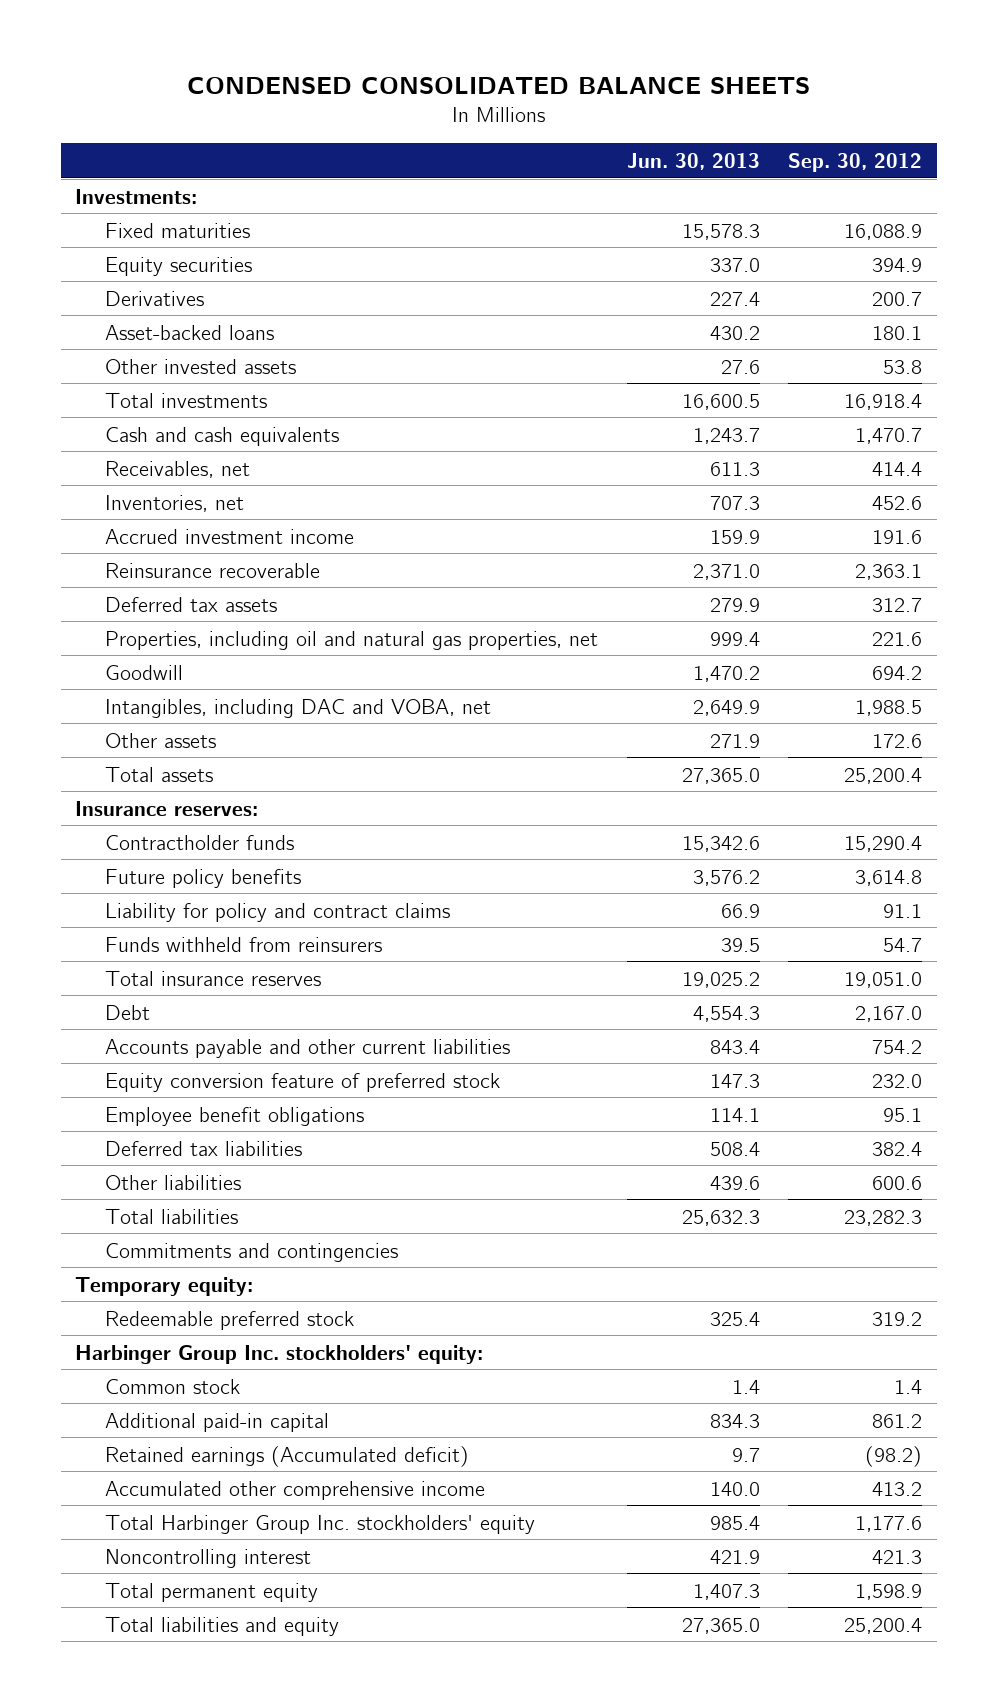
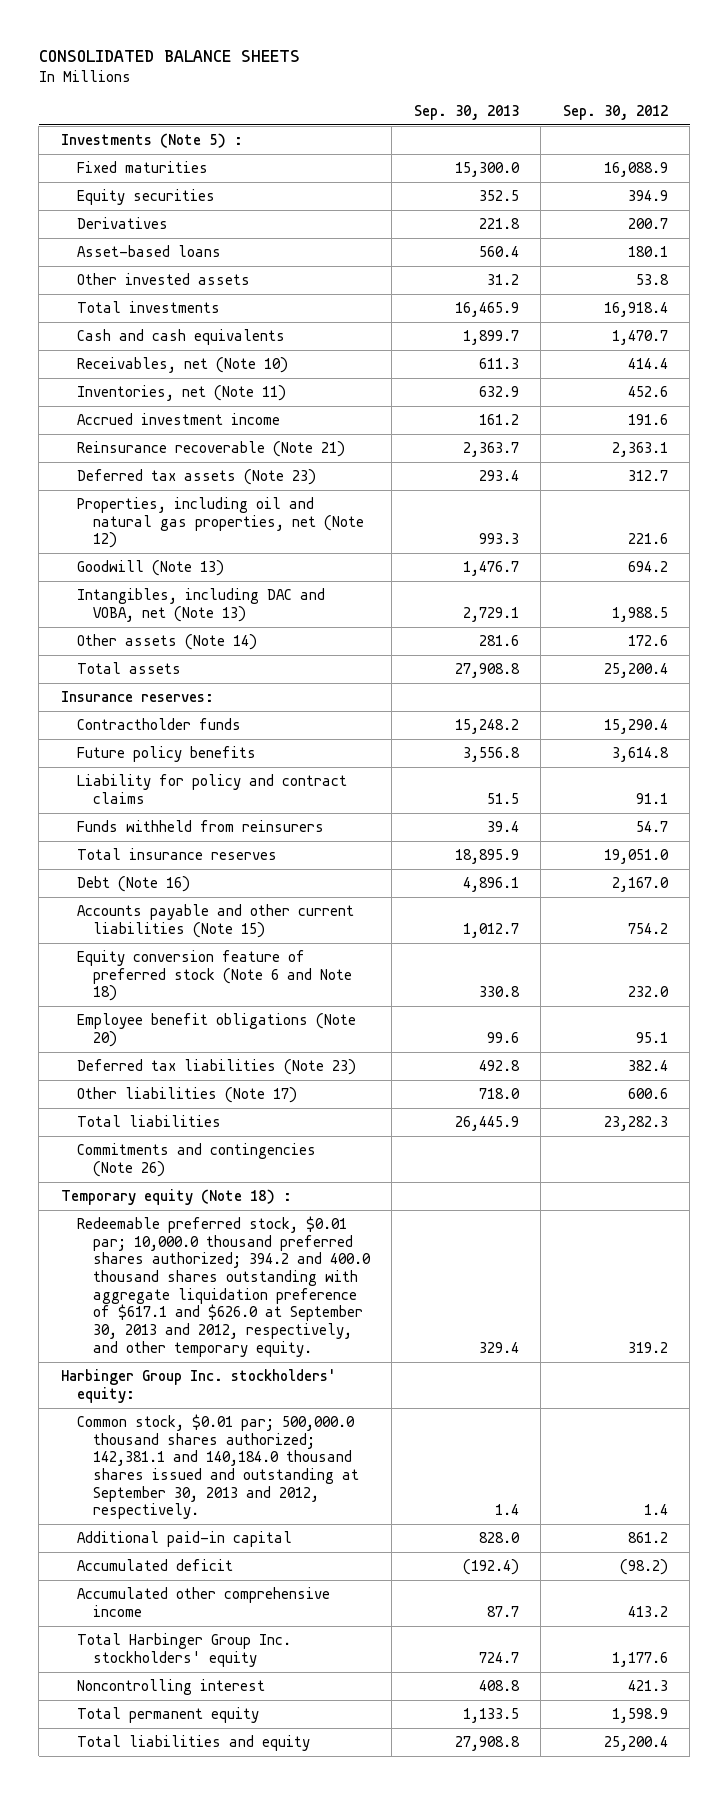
- CONDENSED CONSOLIDATED BALANCE SHEETS
+ CONSOLIDATED BALANCE SHEETS
- | Jun. 30, 2013 | Sep. 30, 2012
+ | Sep. 30, 2013 | Sep. 30, 2012
- Investments:
+ Investments (Note 5) :
- Asset-backed loans | 430.2 | 180.1
+ Asset-based loans | 560.4 | 180.1
- Receivables, net | 611.3 | 414.4
- Inventories, net | 707.3 | 452.6
+ Receivables, net (Note 10) | 611.3 | 414.4
+ Inventories, net (Note 11) | 632.9 | 452.6
- Reinsurance recoverable | 2,371.0 | 2,363.1
- Deferred tax assets | 279.9 | 312.7
- Properties, including oil and natural gas properties, net | 999.4 | 221.6
- Goodwill | 1,470.2 | 694.2
- Intangibles, including DAC and VOBA, net | 2,649.9 | 1,988.5
- Other assets | 271.9 | 172.6
+ Reinsurance recoverable (Note 21) | 2,363.7 | 2,363.1
+ Deferred tax assets (Note 23) | 293.4 | 312.7
+ Properties, including oil and natural gas properties, net (Note 12) | 993.3 | 221.6
+ Goodwill (Note 13) | 1,476.7 | 694.2
+ Intangibles, including DAC and VOBA, net (Note 13) | 2,729.1 | 1,988.5
+ Other assets (Note 14) | 281.6 | 172.6
- Debt | 4,554.3 | 2,167.0
- Accounts payable and other current liabilities | 843.4 | 754.2
- Equity conversion feature of preferred stock | 147.3 | 232.0
- Employee benefit obligations | 114.1 | 95.1
- Deferred tax liabilities | 508.4 | 382.4
- Other liabilities | 439.6 | 600.6
+ Debt (Note 16) | 4,896.1 | 2,167.0
+ Accounts payable and other current liabilities (Note 15) | 1,012.7 | 754.2
+ Equity conversion feature of preferred stock (Note 6 and Note 18) | 330.8 | 232.0
+ Employee benefit obligations (Note 20) | 99.6 | 95.1
+ Deferred tax liabilities (Note 23) | 492.8 | 382.4
+ Other liabilities (Note 17) | 718.0 | 600.6
- Commitments and contingencies
- Temporary equity:
- Redeemable preferred stock | 325.4 | 319.2
+ Commitments and contingencies (Note 26)
+ Temporary equity (Note 18) :
+ Redeemable preferred stock, $0.01 par; 10,000.0 thousand preferred shares authorized; 394.2 and 400.0 thousand shares outstanding with aggregate liquidation preference of $617.1 and $626.0 at September 30, 2013 and 2012, respectively, and other temporary equity. | 329.4 | 319.2
- Common stock | 1.4 | 1.4
+ Common stock, $0.01 par; 500,000.0 thousand shares authorized; 142,381.1 and 140,184.0 thousand shares issued and outstanding at September 30, 2013 and 2012, respectively. | 1.4 | 1.4
- Retained earnings (Accumulated deficit) | 9.7 | (98.2)
+ Accumulated deficit | (192.4) | (98.2)

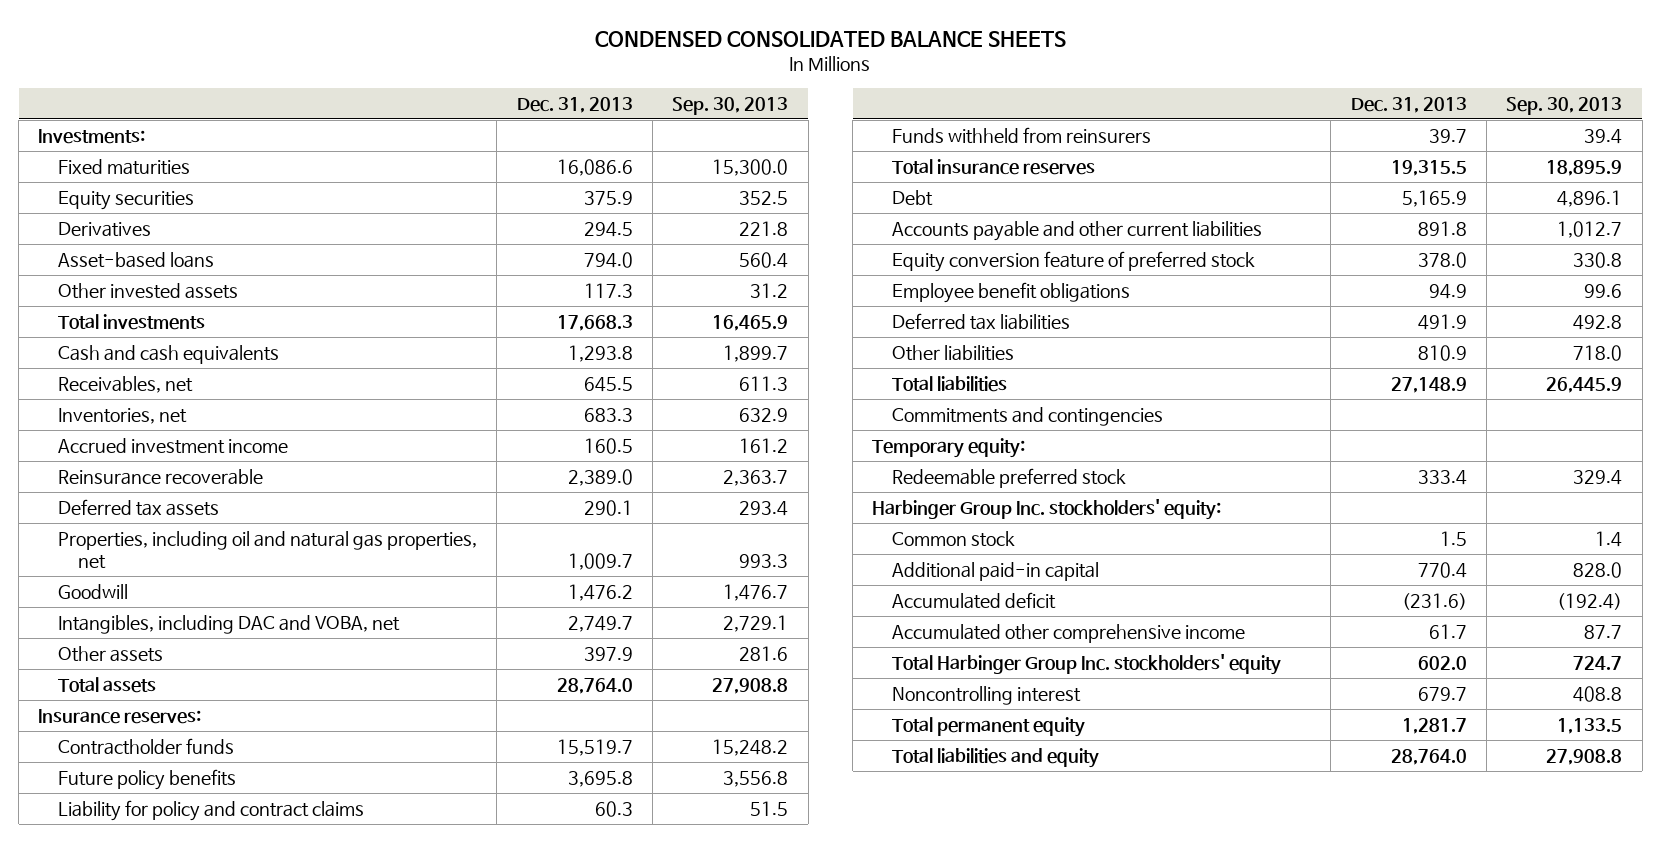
- CONSOLIDATED BALANCE SHEETS
+ CONDENSED CONSOLIDATED BALANCE SHEETS
- | Sep. 30, 2013 | Sep. 30, 2012
+ | Dec. 31, 2013 | Sep. 30, 2013
- Investments (Note 5) :
+ Investments:
- Receivables, net (Note 10) | 611.3 | 414.4
- Inventories, net (Note 11) | 632.9 | 452.6
+ Receivables, net | 645.5 | 611.3
+ Inventories, net | 683.3 | 632.9
- Reinsurance recoverable (Note 21) | 2,363.7 | 2,363.1
- Deferred tax assets (Note 23) | 293.4 | 312.7
- Properties, including oil and natural gas properties, net (Note 12) | 993.3 | 221.6
- Goodwill (Note 13) | 1,476.7 | 694.2
- Intangibles, including DAC and VOBA, net (Note 13) | 2,729.1 | 1,988.5
- Other assets (Note 14) | 281.6 | 172.6
+ Reinsurance recoverable | 2,389.0 | 2,363.7
+ Deferred tax assets | 290.1 | 293.4
+ Properties, including oil and natural gas properties, net | 1,009.7 | 993.3
+ Goodwill | 1,476.2 | 1,476.7
+ Intangibles, including DAC and VOBA, net | 2,749.7 | 2,729.1
+ Other assets | 397.9 | 281.6
- Debt (Note 16) | 4,896.1 | 2,167.0
- Accounts payable and other current liabilities (Note 15) | 1,012.7 | 754.2
- Equity conversion feature of preferred stock (Note 6 and Note 18) | 330.8 | 232.0
- Employee benefit obligations (Note 20) | 99.6 | 95.1
- Deferred tax liabilities (Note 23) | 492.8 | 382.4
- Other liabilities (Note 17) | 718.0 | 600.6
+ Debt | 5,165.9 | 4,896.1
+ Accounts payable and other current liabilities | 891.8 | 1,012.7
+ Equity conversion feature of preferred stock | 378.0 | 330.8
+ Employee benefit obligations | 94.9 | 99.6
+ Deferred tax liabilities | 491.9 | 492.8
+ Other liabilities | 810.9 | 718.0
- Commitments and contingencies (Note 26)
- Temporary equity (Note 18) :
- Redeemable preferred stock, $0.01 par; 10,000.0 thousand preferred shares authorized; 394.2 and 400.0 thousand shares outstanding with aggregate liquidation preference of $617.1 and $626.0 at September 30, 2013 and 2012, respectively, and other temporary equity. | 329.4 | 319.2
+ Commitments and contingencies
+ Temporary equity:
+ Redeemable preferred stock | 333.4 | 329.4
- Common stock, $0.01 par; 500,000.0 thousand shares authorized; 142,381.1 and 140,184.0 thousand shares issued and outstanding at September 30, 2013 and 2012, respectively. | 1.4 | 1.4
+ Common stock | 1.5 | 1.4

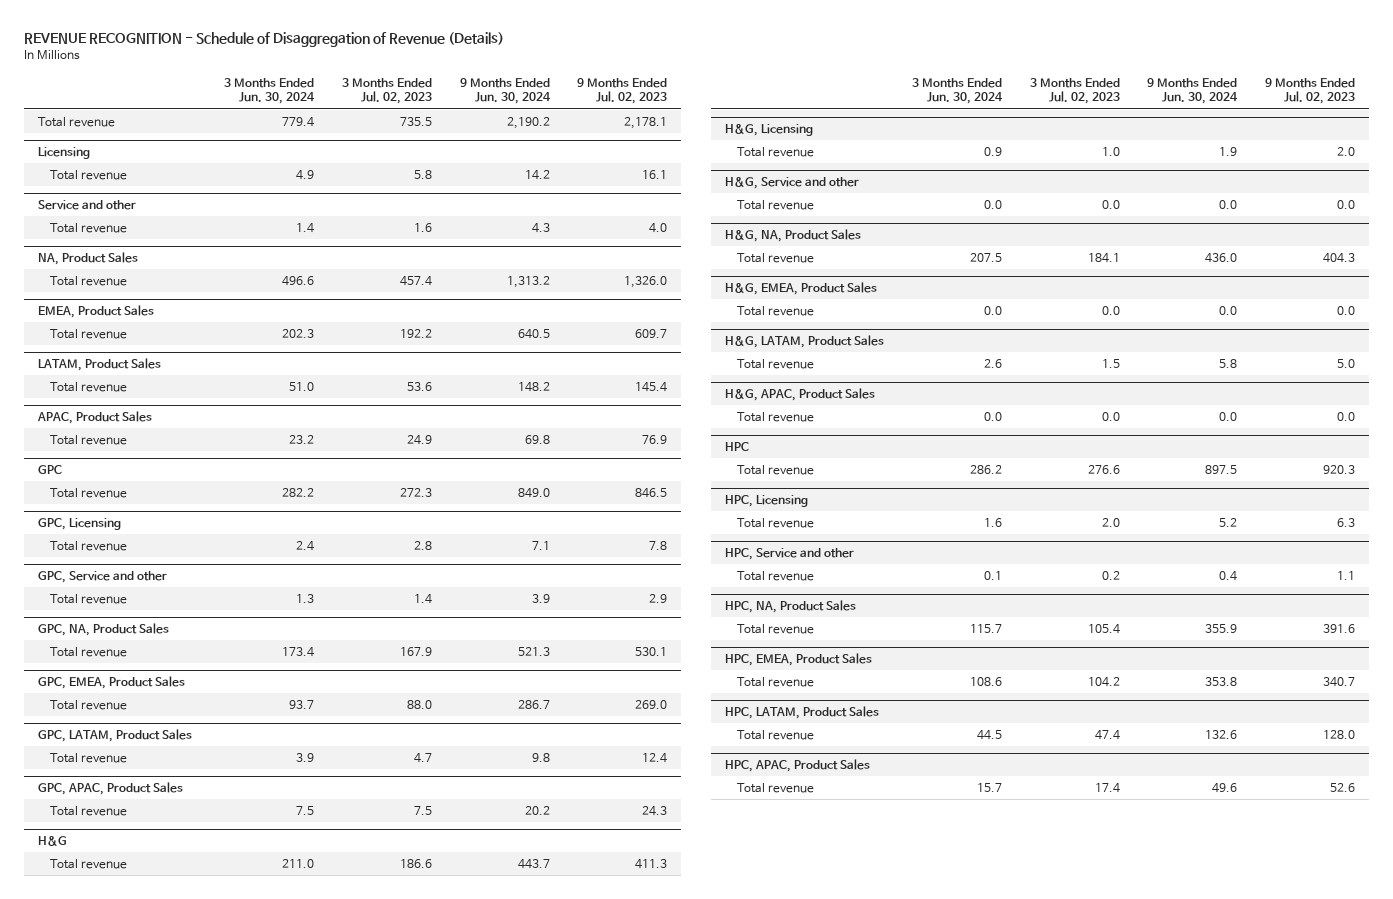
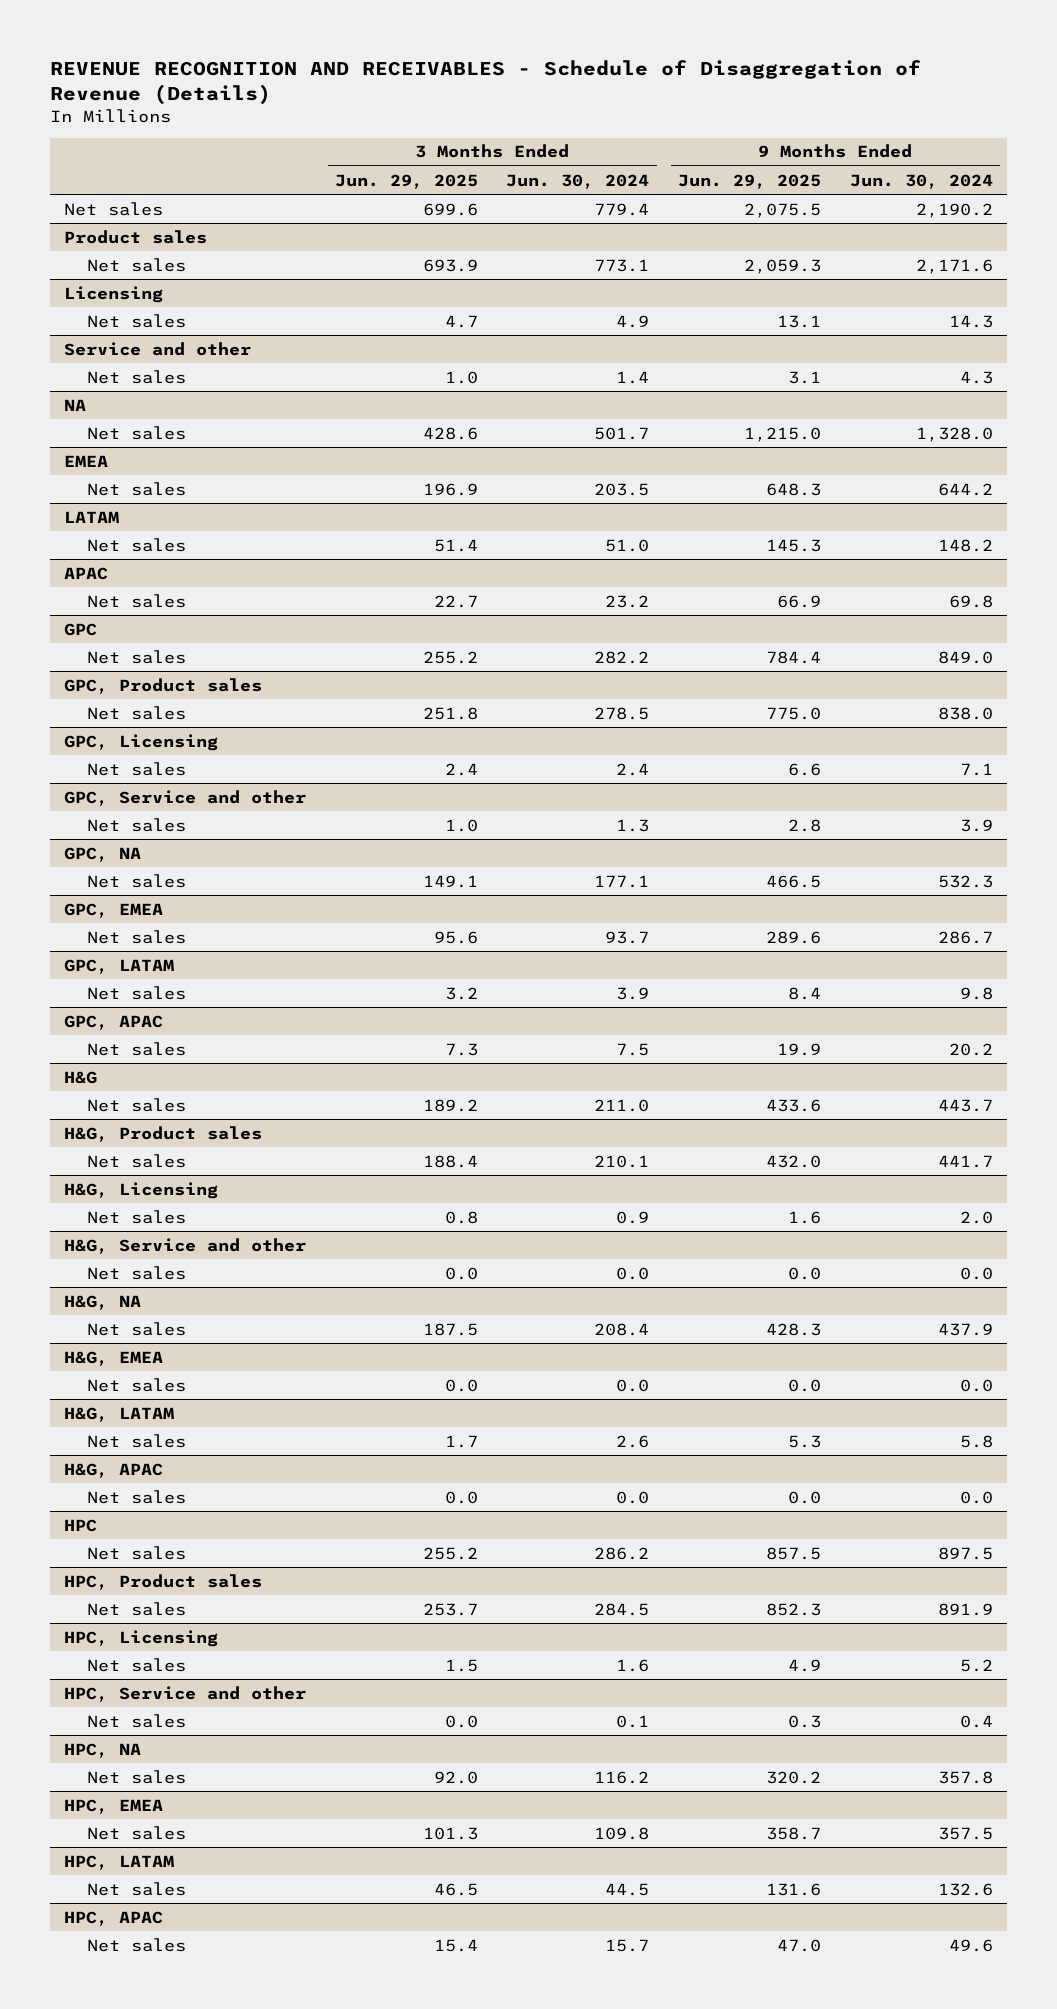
- REVENUE RECOGNITION - Schedule of Disaggregation of Revenue (Details)
+ REVENUE RECOGNITION AND RECEIVABLES - Schedule of Disaggregation of Revenue (Details)
- | 3 Months Ended Jun. 30, 2024 | 3 Months Ended Jul. 02, 2023 | 9 Months Ended Jun. 30, 2024 | 9 Months Ended Jul. 02, 2023
+ | 3 Months Ended Jun. 29, 2025 | 3 Months Ended Jun. 30, 2024 | 9 Months Ended Jun. 29, 2025 | 9 Months Ended Jun. 30, 2024
- Total revenue | 779.4 | 735.5 | 2,190.2 | 2,178.1
+ Net sales | 699.6 | 779.4 | 2,075.5 | 2,190.2
+ Product sales
+ Net sales | 693.9 | 773.1 | 2,059.3 | 2,171.6
@ Licensing
- Total revenue | 4.9 | 5.8 | 14.2 | 16.1
+ Net sales | 4.7 | 4.9 | 13.1 | 14.3
@ Service and other
- Total revenue | 1.4 | 1.6 | 4.3 | 4.0
- NA, Product Sales
- Total revenue | 496.6 | 457.4 | 1,313.2 | 1,326.0
- EMEA, Product Sales
- Total revenue | 202.3 | 192.2 | 640.5 | 609.7
- LATAM, Product Sales
- Total revenue | 51.0 | 53.6 | 148.2 | 145.4
- APAC, Product Sales
- Total revenue | 23.2 | 24.9 | 69.8 | 76.9
@ Service and other
+ Net sales | 1.0 | 1.4 | 3.1 | 4.3
+ NA
+ Net sales | 428.6 | 501.7 | 1,215.0 | 1,328.0
+ EMEA
+ Net sales | 196.9 | 203.5 | 648.3 | 644.2
+ LATAM
+ Net sales | 51.4 | 51.0 | 145.3 | 148.2
+ APAC
+ Net sales | 22.7 | 23.2 | 66.9 | 69.8
@ GPC
- Total revenue | 282.2 | 272.3 | 849.0 | 846.5
+ Net sales | 255.2 | 282.2 | 784.4 | 849.0
+ GPC, Product sales
+ Net sales | 251.8 | 278.5 | 775.0 | 838.0
@ GPC, Licensing
- Total revenue | 2.4 | 2.8 | 7.1 | 7.8
+ Net sales | 2.4 | 2.4 | 6.6 | 7.1
@ GPC, Service and other
- Total revenue | 1.3 | 1.4 | 3.9 | 2.9
- GPC, NA, Product Sales
- Total revenue | 173.4 | 167.9 | 521.3 | 530.1
- GPC, EMEA, Product Sales
- Total revenue | 93.7 | 88.0 | 286.7 | 269.0
- GPC, LATAM, Product Sales
- Total revenue | 3.9 | 4.7 | 9.8 | 12.4
- GPC, APAC, Product Sales
- Total revenue | 7.5 | 7.5 | 20.2 | 24.3
@ GPC, Service and other
+ Net sales | 1.0 | 1.3 | 2.8 | 3.9
+ GPC, NA
+ Net sales | 149.1 | 177.1 | 466.5 | 532.3
+ GPC, EMEA
+ Net sales | 95.6 | 93.7 | 289.6 | 286.7
+ GPC, LATAM
+ Net sales | 3.2 | 3.9 | 8.4 | 9.8
+ GPC, APAC
+ Net sales | 7.3 | 7.5 | 19.9 | 20.2
@ H&G
- Total revenue | 211.0 | 186.6 | 443.7 | 411.3
+ Net sales | 189.2 | 211.0 | 433.6 | 443.7
+ H&G, Product sales
+ Net sales | 188.4 | 210.1 | 432.0 | 441.7
@ H&G, Licensing
- Total revenue | 0.9 | 1.0 | 1.9 | 2.0
+ Net sales | 0.8 | 0.9 | 1.6 | 2.0
@ H&G, Service and other
- Total revenue | 0.0 | 0.0 | 0.0 | 0.0
- H&G, NA, Product Sales
- Total revenue | 207.5 | 184.1 | 436.0 | 404.3
- H&G, EMEA, Product Sales
- Total revenue | 0.0 | 0.0 | 0.0 | 0.0
- H&G, LATAM, Product Sales
- Total revenue | 2.6 | 1.5 | 5.8 | 5.0
- H&G, APAC, Product Sales
- Total revenue | 0.0 | 0.0 | 0.0 | 0.0
@ H&G, Service and other
+ Net sales | 0.0 | 0.0 | 0.0 | 0.0
+ H&G, NA
+ Net sales | 187.5 | 208.4 | 428.3 | 437.9
+ H&G, EMEA
+ Net sales | 0.0 | 0.0 | 0.0 | 0.0
+ H&G, LATAM
+ Net sales | 1.7 | 2.6 | 5.3 | 5.8
+ H&G, APAC
+ Net sales | 0.0 | 0.0 | 0.0 | 0.0
@ HPC
- Total revenue | 286.2 | 276.6 | 897.5 | 920.3
+ Net sales | 255.2 | 286.2 | 857.5 | 897.5
+ HPC, Product sales
+ Net sales | 253.7 | 284.5 | 852.3 | 891.9
@ HPC, Licensing
- Total revenue | 1.6 | 2.0 | 5.2 | 6.3
+ Net sales | 1.5 | 1.6 | 4.9 | 5.2
@ HPC, Service and other
- Total revenue | 0.1 | 0.2 | 0.4 | 1.1
- HPC, NA, Product Sales
- Total revenue | 115.7 | 105.4 | 355.9 | 391.6
- HPC, EMEA, Product Sales
- Total revenue | 108.6 | 104.2 | 353.8 | 340.7
- HPC, LATAM, Product Sales
- Total revenue | 44.5 | 47.4 | 132.6 | 128.0
- HPC, APAC, Product Sales
- Total revenue | 15.7 | 17.4 | 49.6 | 52.6
@ HPC, Service and other
+ Net sales | 0.0 | 0.1 | 0.3 | 0.4
+ HPC, NA
+ Net sales | 92.0 | 116.2 | 320.2 | 357.8
+ HPC, EMEA
+ Net sales | 101.3 | 109.8 | 358.7 | 357.5
+ HPC, LATAM
+ Net sales | 46.5 | 44.5 | 131.6 | 132.6
+ HPC, APAC
+ Net sales | 15.4 | 15.7 | 47.0 | 49.6

